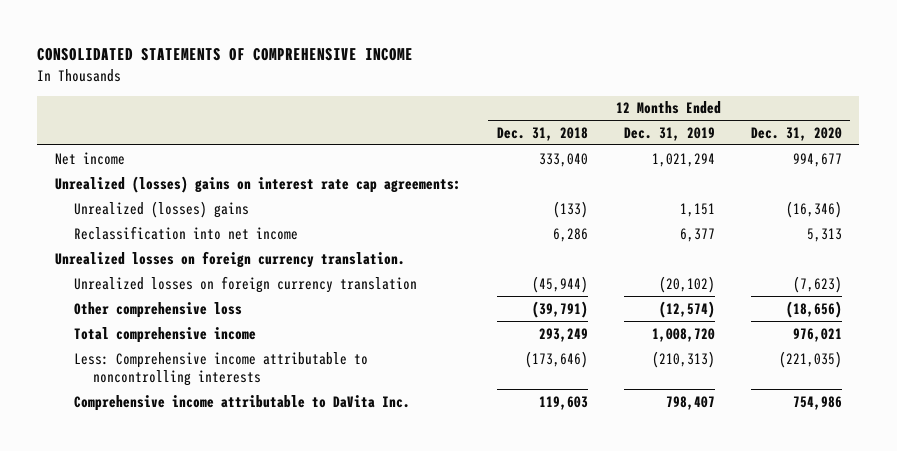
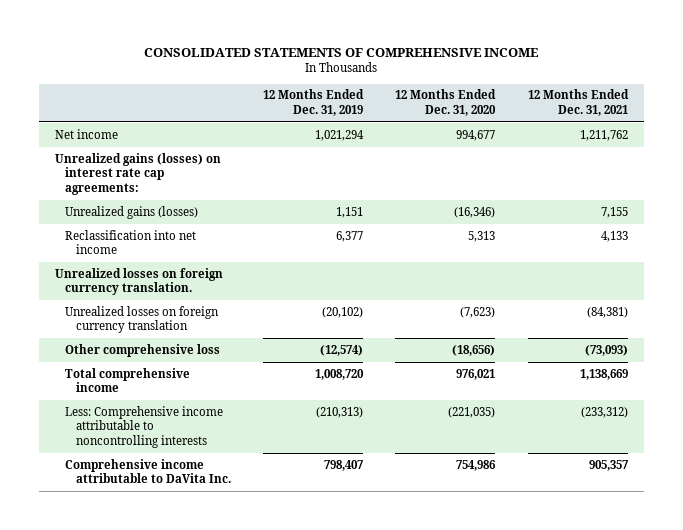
- | 12 Months Ended Dec. 31, 2018 | 12 Months Ended Dec. 31, 2019 | 12 Months Ended Dec. 31, 2020
+ | 12 Months Ended Dec. 31, 2019 | 12 Months Ended Dec. 31, 2020 | 12 Months Ended Dec. 31, 2021
- Unrealized (losses) gains on interest rate cap agreements:
- Unrealized (losses) gains | (133) | 1,151 | (16,346)
+ Unrealized gains (losses) on interest rate cap agreements:
+ Unrealized gains (losses) | 1,151 | (16,346) | 7,155

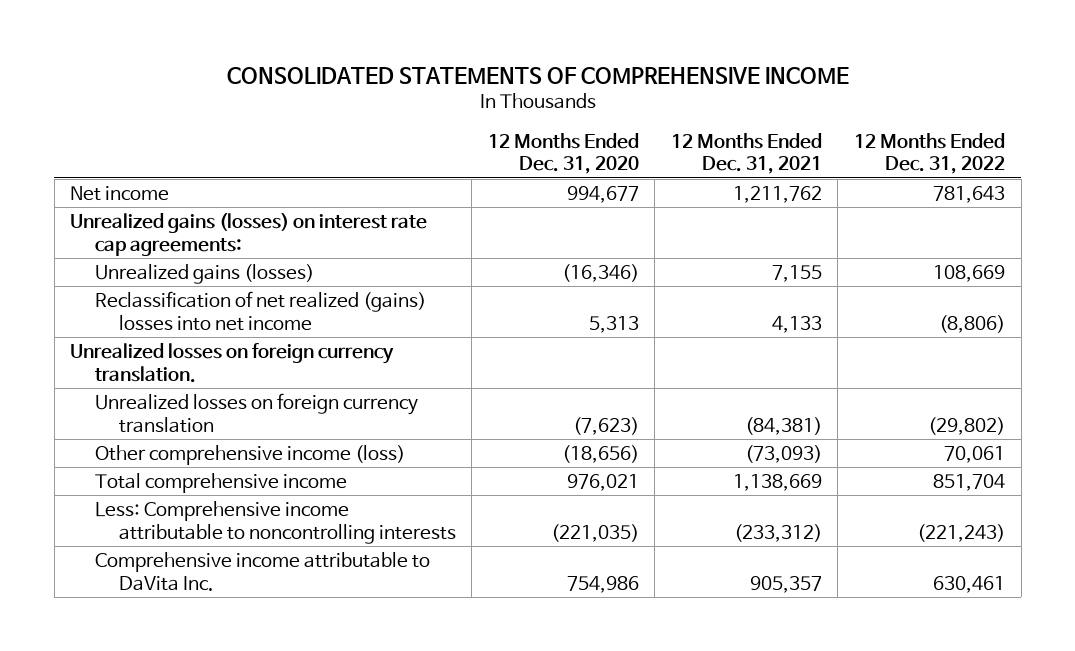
- | 12 Months Ended Dec. 31, 2019 | 12 Months Ended Dec. 31, 2020 | 12 Months Ended Dec. 31, 2021
+ | 12 Months Ended Dec. 31, 2020 | 12 Months Ended Dec. 31, 2021 | 12 Months Ended Dec. 31, 2022
- Reclassification into net income | 6,377 | 5,313 | 4,133
+ Reclassification of net realized (gains) losses into net income | 5,313 | 4,133 | (8,806)
- Other comprehensive loss | (12,574) | (18,656) | (73,093)
+ Other comprehensive income (loss) | (18,656) | (73,093) | 70,061

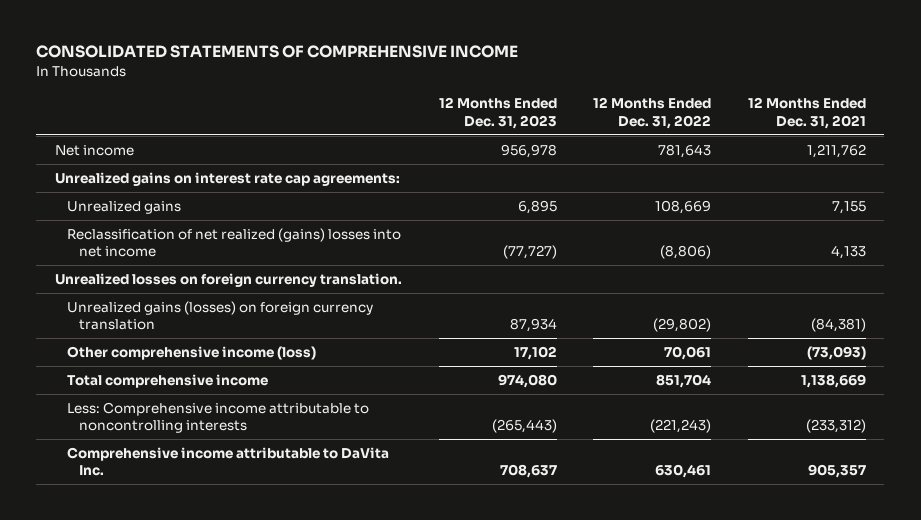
- | 12 Months Ended Dec. 31, 2020 | 12 Months Ended Dec. 31, 2021 | 12 Months Ended Dec. 31, 2022
+ | 12 Months Ended Dec. 31, 2023 | 12 Months Ended Dec. 31, 2022 | 12 Months Ended Dec. 31, 2021
- Unrealized gains (losses) on interest rate cap agreements:
- Unrealized gains (losses) | (16,346) | 7,155 | 108,669
+ Unrealized gains on interest rate cap agreements:
+ Unrealized gains | 6,895 | 108,669 | 7,155
- Unrealized losses on foreign currency translation | (7,623) | (84,381) | (29,802)
+ Unrealized gains (losses) on foreign currency translation | 87,934 | (29,802) | (84,381)

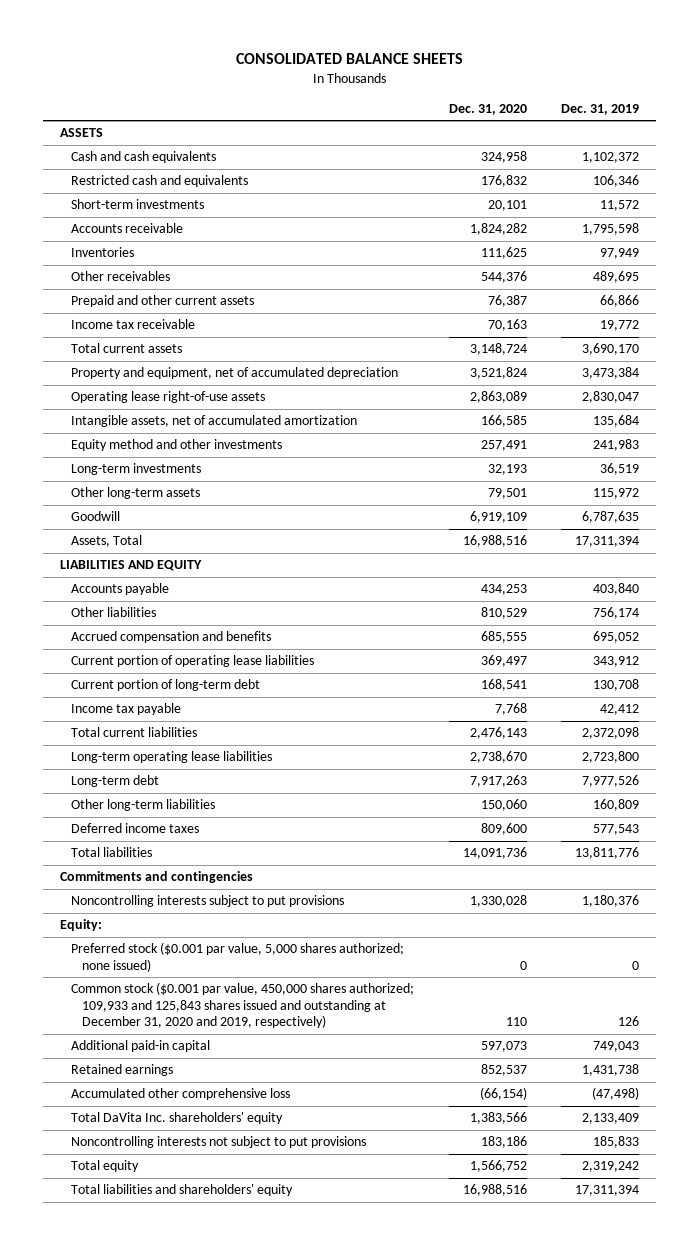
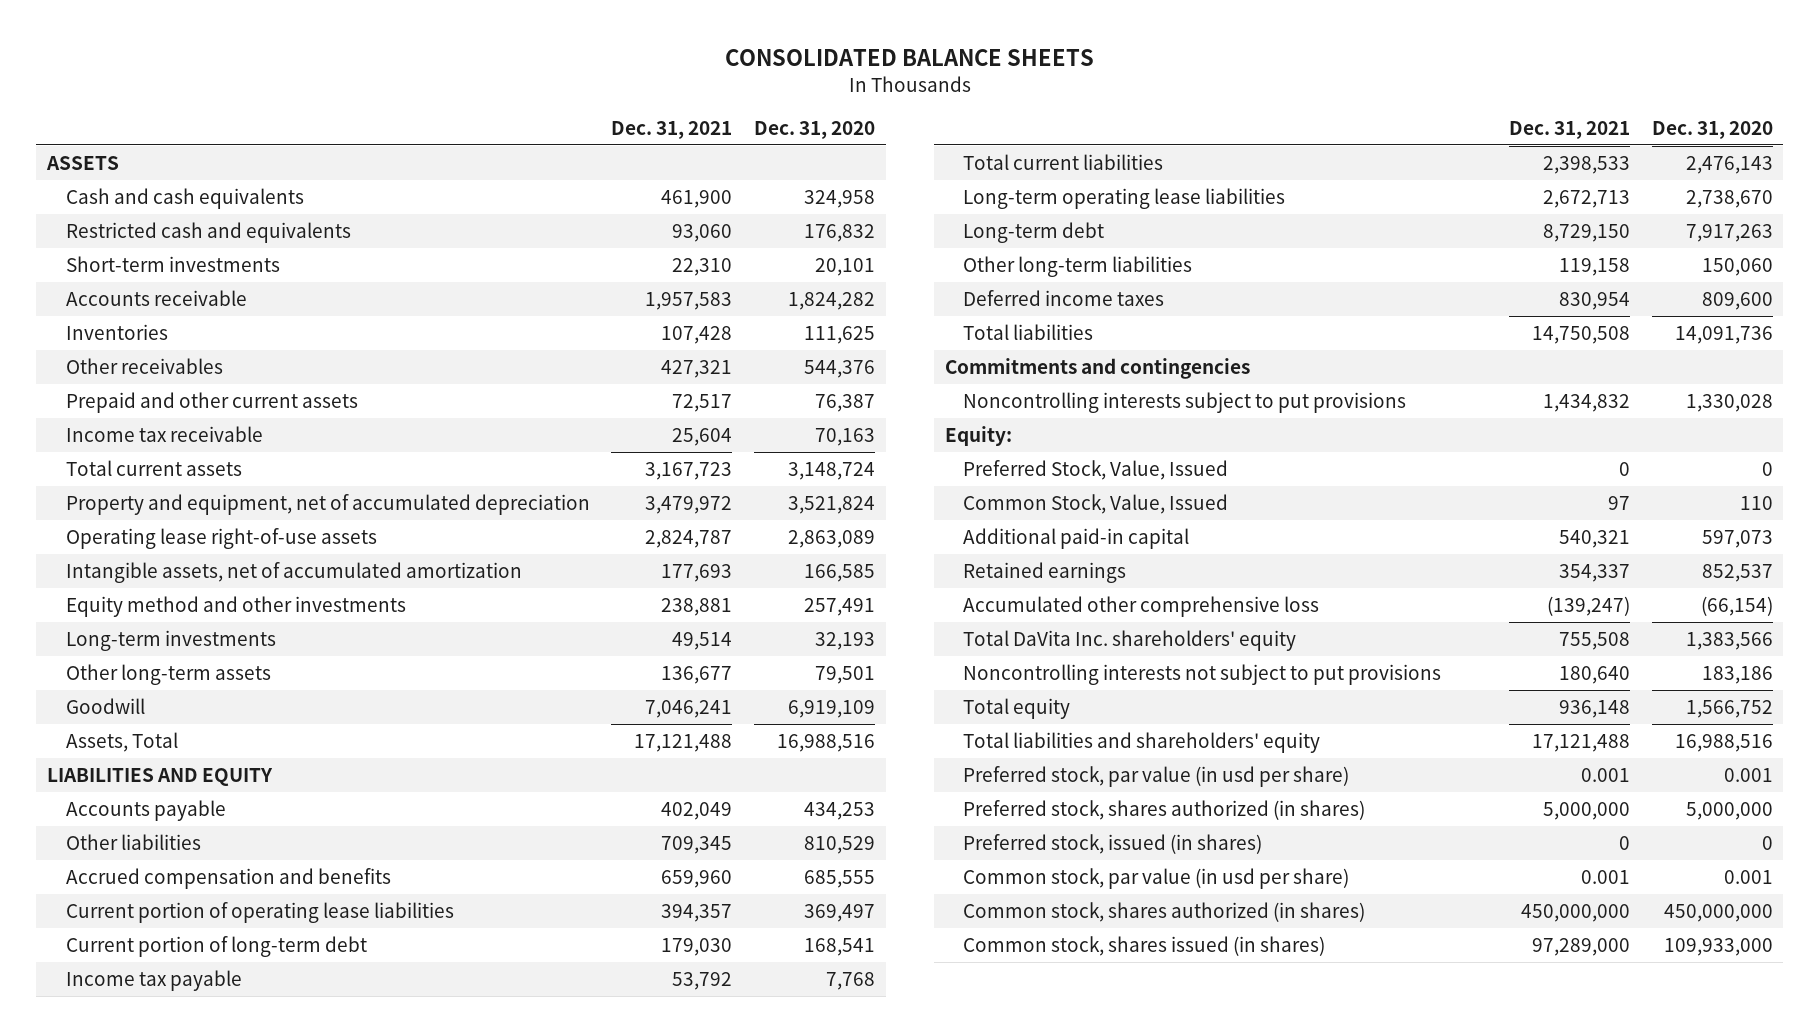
- | Dec. 31, 2020 | Dec. 31, 2019
+ | Dec. 31, 2021 | Dec. 31, 2020
- Preferred stock ($0.001 par value, 5,000 shares authorized; none issued) | 0 | 0
- Common stock ($0.001 par value, 450,000 shares authorized; 109,933 and 125,843 shares issued and outstanding at December 31, 2020 and 2019, respectively) | 110 | 126
+ Preferred Stock, Value, Issued | 0 | 0
+ Common Stock, Value, Issued | 97 | 110
+ Preferred stock, par value (in usd per share) | 0.001 | 0.001
+ Preferred stock, shares authorized (in shares) | 5,000,000 | 5,000,000
+ Preferred stock, issued (in shares) | 0 | 0
+ Common stock, par value (in usd per share) | 0.001 | 0.001
+ Common stock, shares authorized (in shares) | 450,000,000 | 450,000,000
+ Common stock, shares issued (in shares) | 97,289,000 | 109,933,000

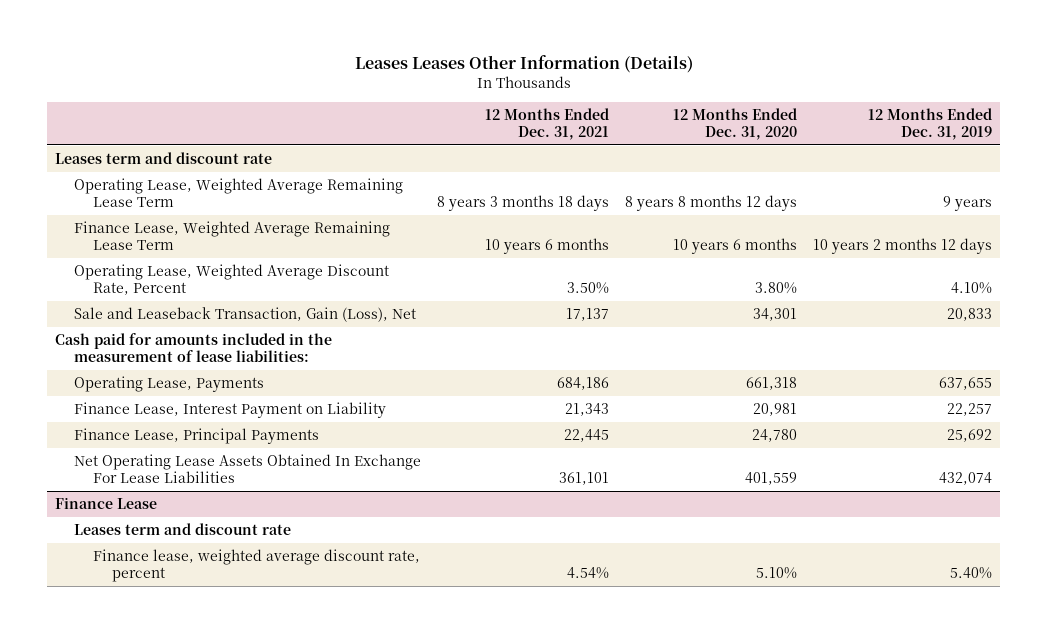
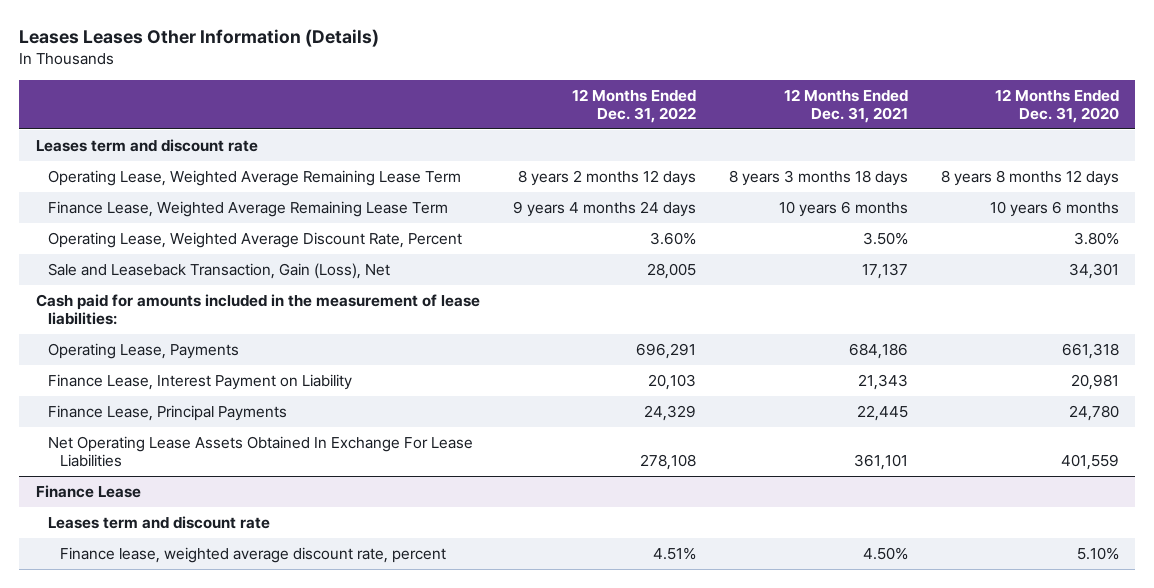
- | 12 Months Ended Dec. 31, 2021 | 12 Months Ended Dec. 31, 2020 | 12 Months Ended Dec. 31, 2019
+ | 12 Months Ended Dec. 31, 2022 | 12 Months Ended Dec. 31, 2021 | 12 Months Ended Dec. 31, 2020
@ Finance Lease
- Finance lease, weighted average discount rate, percent | 4.54% | 5.10% | 5.40%
+ Finance lease, weighted average discount rate, percent | 4.51% | 4.50% | 5.10%

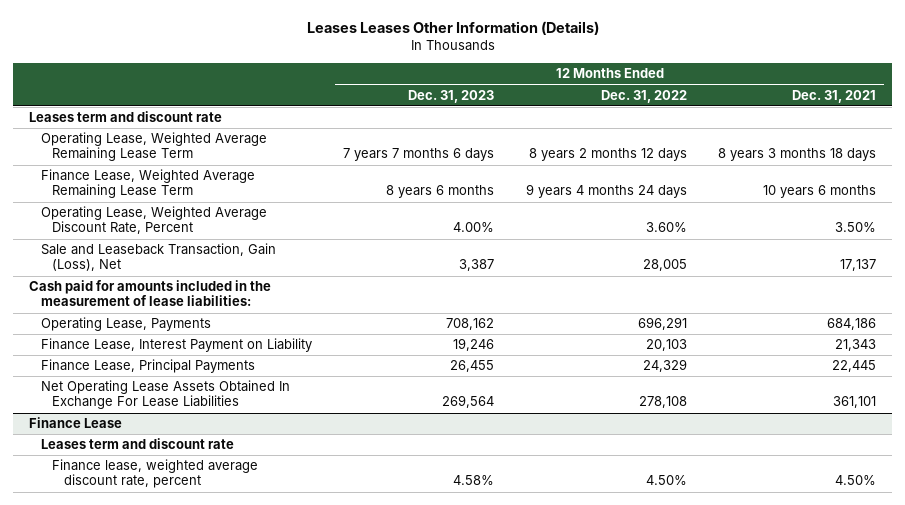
- | 12 Months Ended Dec. 31, 2022 | 12 Months Ended Dec. 31, 2021 | 12 Months Ended Dec. 31, 2020
+ | 12 Months Ended Dec. 31, 2023 | 12 Months Ended Dec. 31, 2022 | 12 Months Ended Dec. 31, 2021
@ Finance Lease
- Finance lease, weighted average discount rate, percent | 4.51% | 4.50% | 5.10%
+ Finance lease, weighted average discount rate, percent | 4.58% | 4.50% | 4.50%

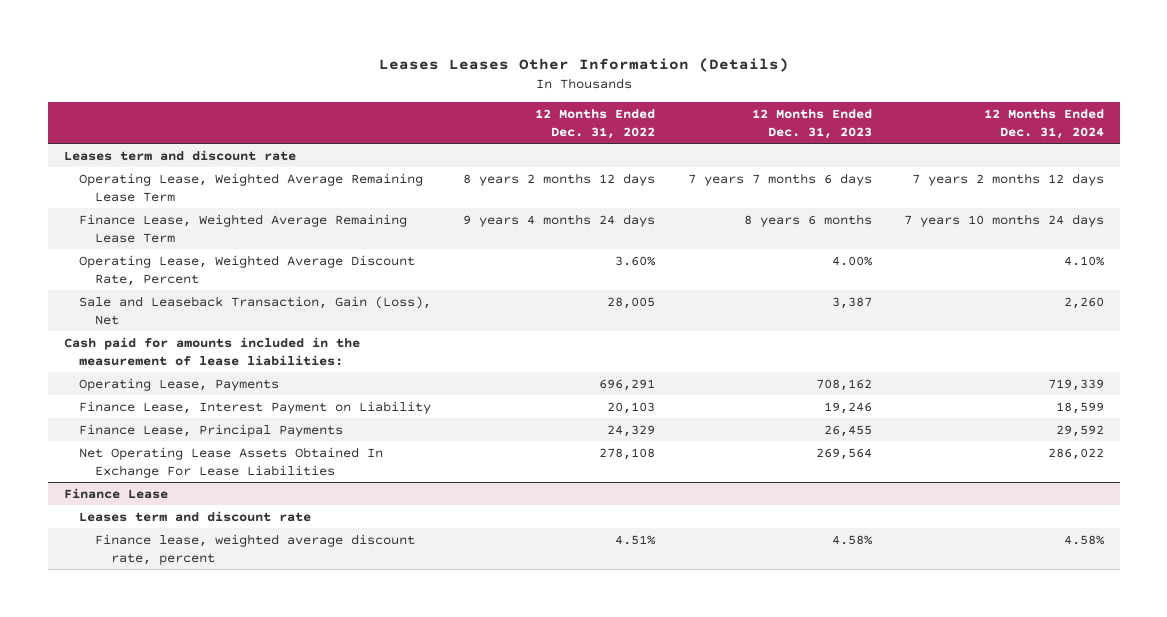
- | 12 Months Ended Dec. 31, 2023 | 12 Months Ended Dec. 31, 2022 | 12 Months Ended Dec. 31, 2021
+ | 12 Months Ended Dec. 31, 2022 | 12 Months Ended Dec. 31, 2023 | 12 Months Ended Dec. 31, 2024
@ Finance Lease
- Finance lease, weighted average discount rate, percent | 4.58% | 4.50% | 4.50%
+ Finance lease, weighted average discount rate, percent | 4.51% | 4.58% | 4.58%

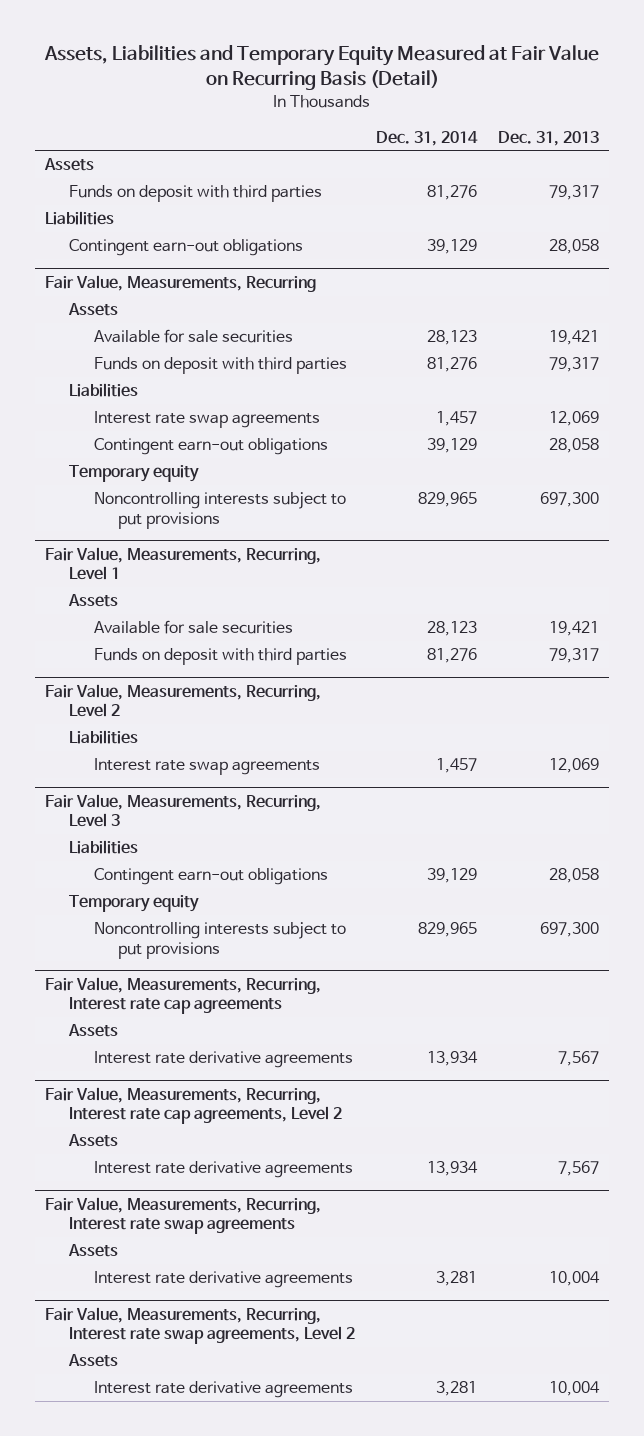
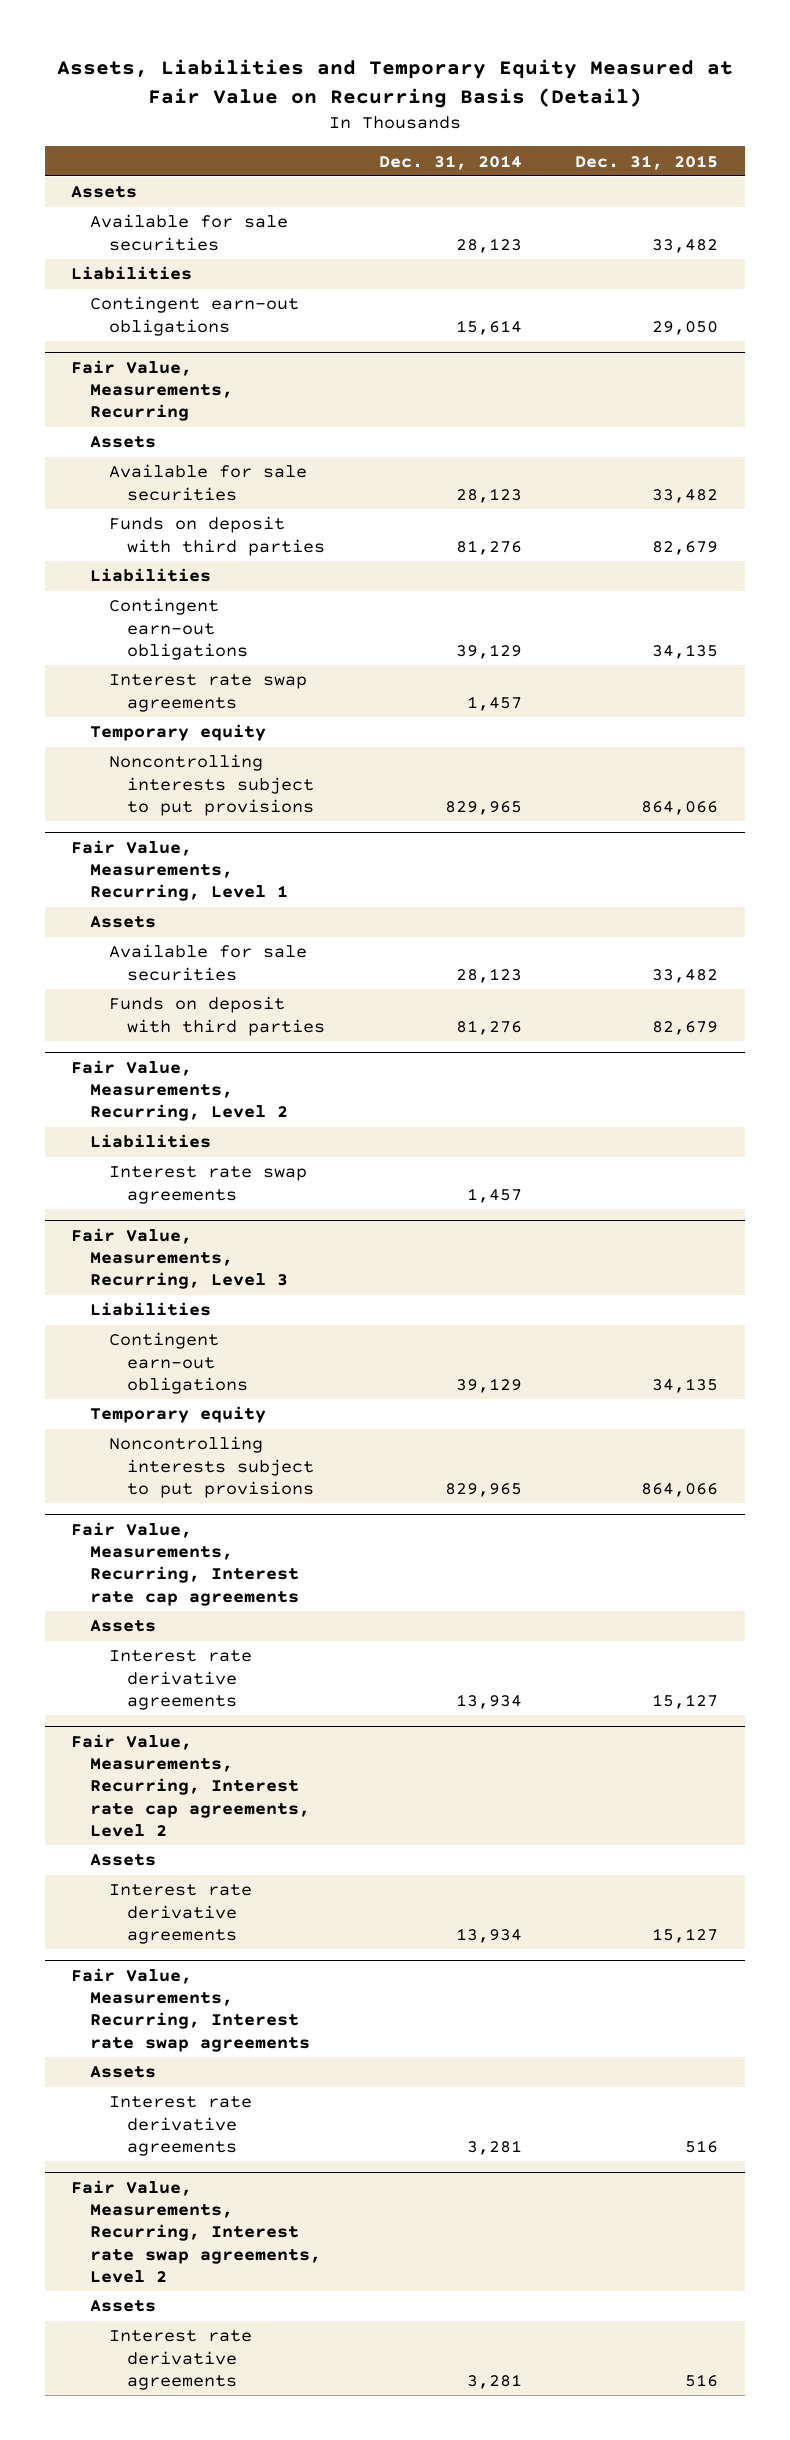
- | Dec. 31, 2014 | Dec. 31, 2013
+ | Dec. 31, 2014 | Dec. 31, 2015
- Funds on deposit with third parties | 81,276 | 79,317
+ Available for sale securities | 28,123 | 33,482
- Contingent earn-out obligations | 39,129 | 28,058
+ Contingent earn-out obligations | 15,614 | 29,050
@ Fair Value, Measurements, Recurring
moved down: Interest rate swap agreements | 1,457 |

